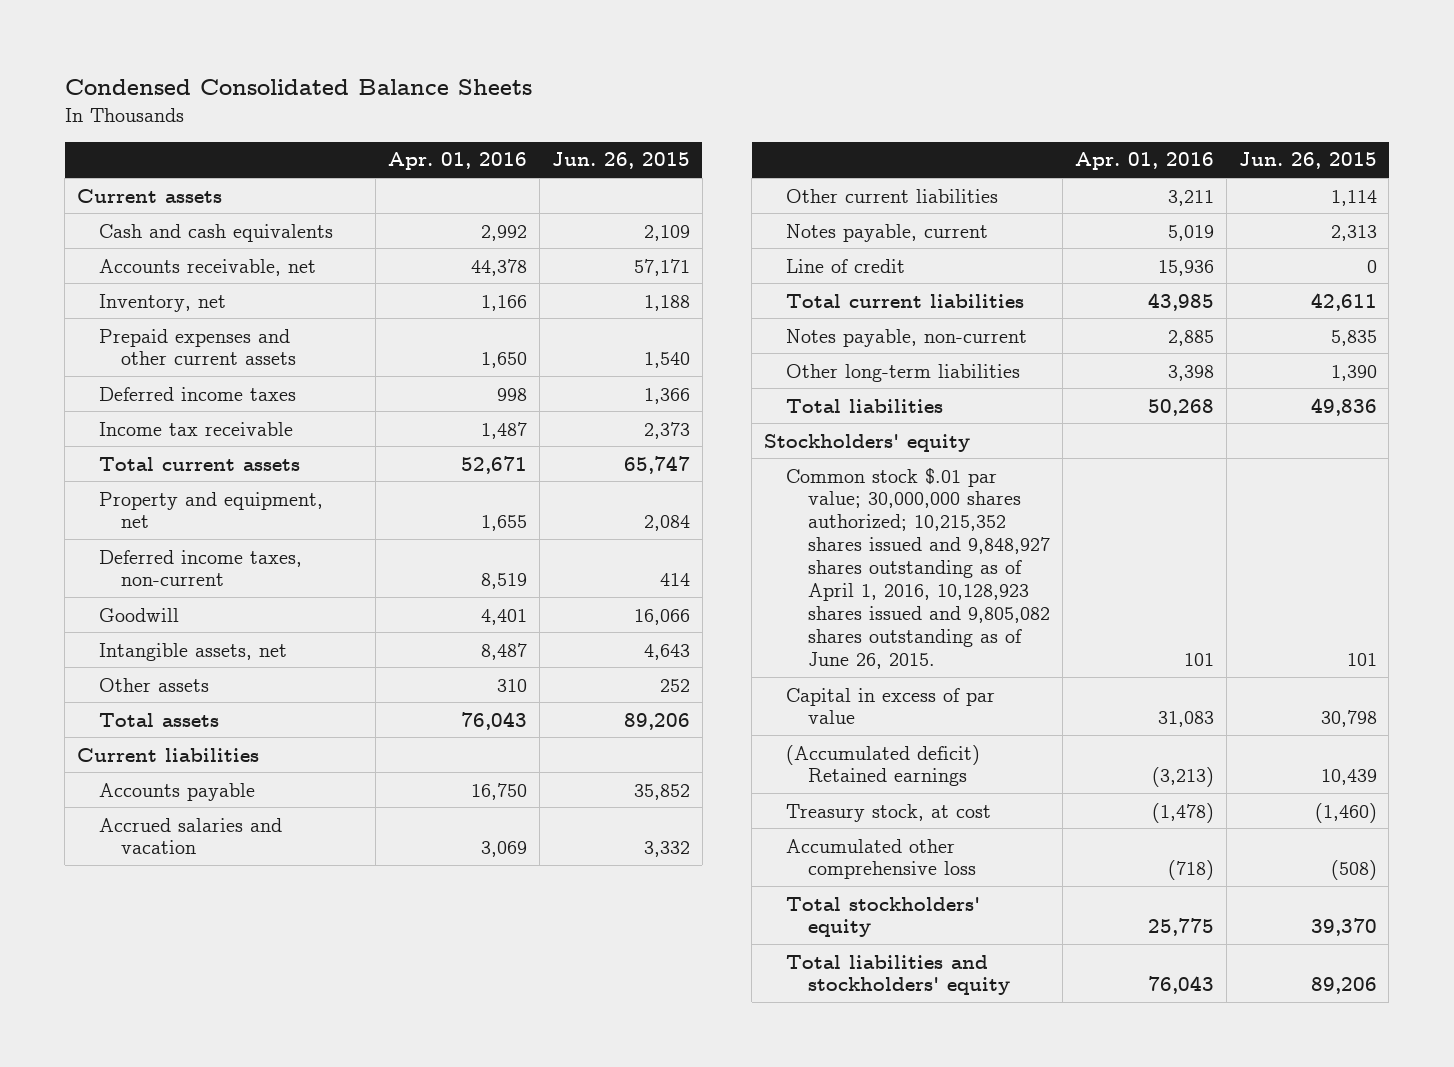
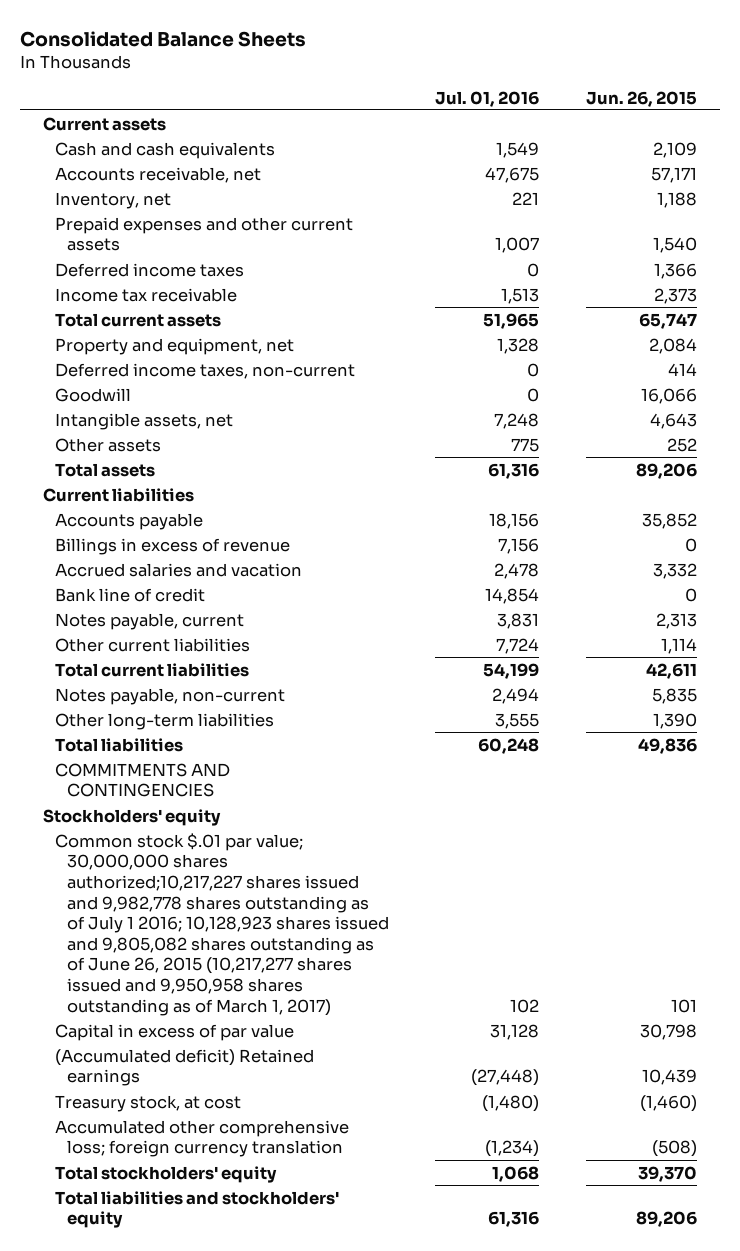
- Condensed Consolidated Balance Sheets
+ Consolidated Balance Sheets
- | Apr. 01, 2016 | Jun. 26, 2015
+ | Jul. 01, 2016 | Jun. 26, 2015
+ Billings in excess of revenue | 7,156 | 0
+ Bank line of credit | 14,854 | 0
- Line of credit | 15,936 | 0
moved down: Other current liabilities | 7,724 | 1,114
+ COMMITMENTS AND CONTINGENCIES
- Common stock $.01 par value; 30,000,000 shares authorized; 10,215,352 shares issued and 9,848,927 shares outstanding as of April 1, 2016, 10,128,923 shares issued and 9,805,082 shares outstanding as of June 26, 2015. | 101 | 101
+ Common stock $.01 par value; 30,000,000 shares authorized;10,217,227 shares issued and 9,982,778 shares outstanding as of July 1 2016; 10,128,923 shares issued and 9,805,082 shares outstanding as of June 26, 2015 (10,217,277 shares issued and 9,950,958 shares outstanding as of March 1, 2017) | 102 | 101
- Accumulated other comprehensive loss | (718) | (508)
+ Accumulated other comprehensive loss; foreign currency translation | (1,234) | (508)

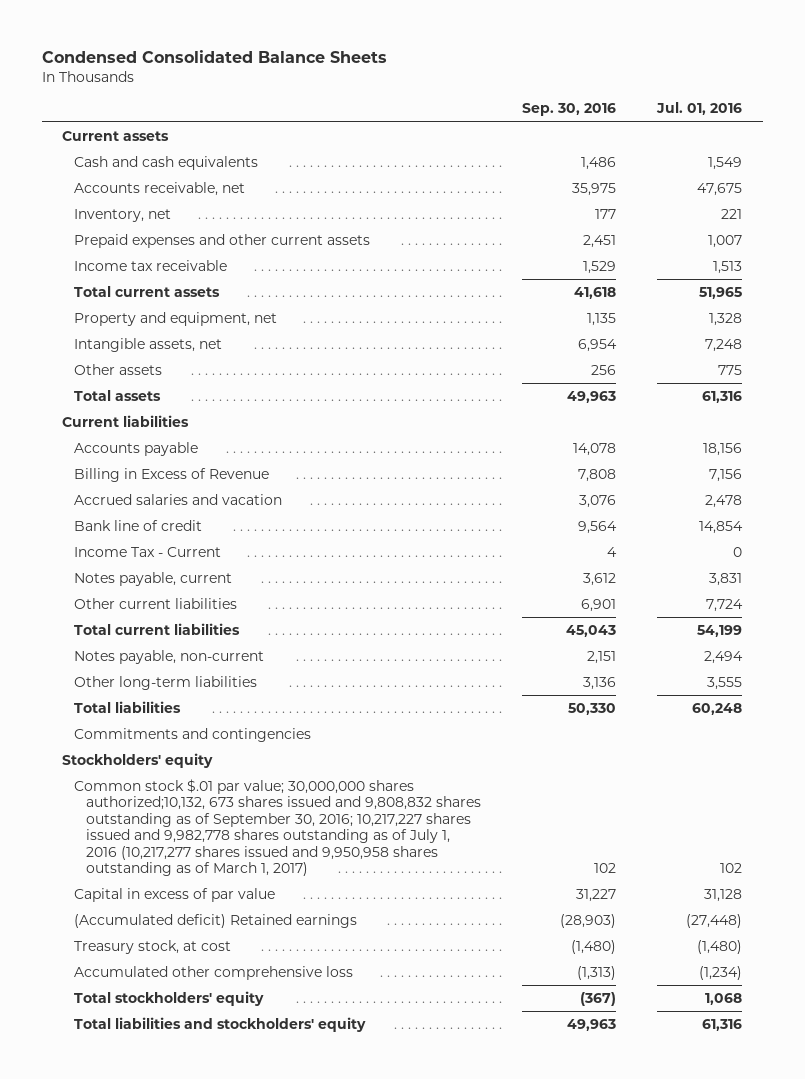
- Consolidated Balance Sheets
+ Condensed Consolidated Balance Sheets
- | Jul. 01, 2016 | Jun. 26, 2015
+ | Sep. 30, 2016 | Jul. 01, 2016
- Deferred income taxes | 0 | 1,366
- Deferred income taxes, non-current | 0 | 414
- Goodwill | 0 | 16,066
- Billings in excess of revenue | 7,156 | 0
+ Billing in Excess of Revenue | 7,808 | 7,156
+ Income Tax - Current | 4 | 0
- COMMITMENTS AND CONTINGENCIES
+ Commitments and contingencies
- Common stock $.01 par value; 30,000,000 shares authorized;10,217,227 shares issued and 9,982,778 shares outstanding as of July 1 2016; 10,128,923 shares issued and 9,805,082 shares outstanding as of June 26, 2015 (10,217,277 shares issued and 9,950,958 shares outstanding as of March 1, 2017) | 102 | 101
+ Common stock $.01 par value; 30,000,000 shares authorized;10,132, 673 shares issued and 9,808,832 shares outstanding as of September 30, 2016; 10,217,227 shares issued and 9,982,778 shares outstanding as of July 1, 2016 (10,217,277 shares issued and 9,950,958 shares outstanding as of March 1, 2017) | 102 | 102
- Accumulated other comprehensive loss; foreign currency translation | (1,234) | (508)
+ Accumulated other comprehensive loss | (1,313) | (1,234)

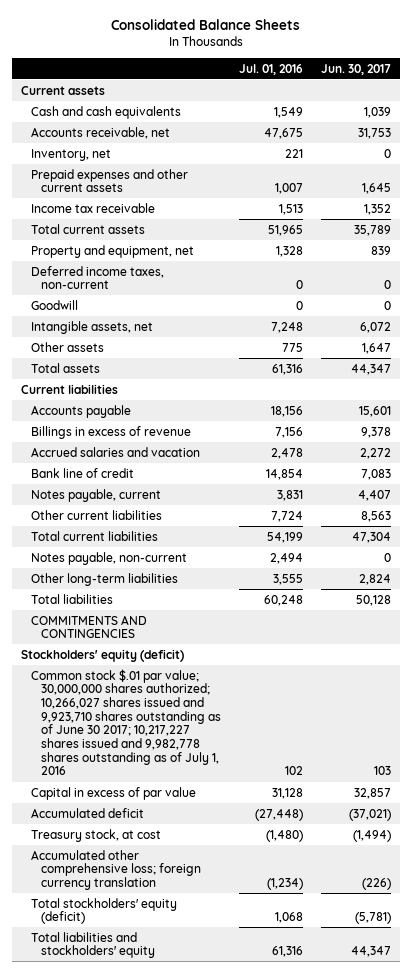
- Condensed Consolidated Balance Sheets
+ Consolidated Balance Sheets
- | Sep. 30, 2016 | Jul. 01, 2016
+ | Jul. 01, 2016 | Jun. 30, 2017
+ Deferred income taxes, non-current | 0 | 0
+ Goodwill | 0 | 0
- Billing in Excess of Revenue | 7,808 | 7,156
+ Billings in excess of revenue | 7,156 | 9,378
- Income Tax - Current | 4 | 0
- Commitments and contingencies
- Stockholders' equity
- Common stock $.01 par value; 30,000,000 shares authorized;10,132, 673 shares issued and 9,808,832 shares outstanding as of September 30, 2016; 10,217,227 shares issued and 9,982,778 shares outstanding as of July 1, 2016 (10,217,277 shares issued and 9,950,958 shares outstanding as of March 1, 2017) | 102 | 102
+ COMMITMENTS AND CONTINGENCIES
+ Stockholders' equity (deficit)
+ Common stock $.01 par value; 30,000,000 shares authorized; 10,266,027 shares issued and 9,923,710 shares outstanding as of June 30 2017; 10,217,227 shares issued and 9,982,778 shares outstanding as of July 1, 2016 | 102 | 103
- (Accumulated deficit) Retained earnings | (28,903) | (27,448)
+ Accumulated deficit | (27,448) | (37,021)
- Accumulated other comprehensive loss | (1,313) | (1,234)
- Total stockholders' equity | (367) | 1,068
+ Accumulated other comprehensive loss; foreign currency translation | (1,234) | (226)
+ Total stockholders' equity (deficit) | 1,068 | (5,781)

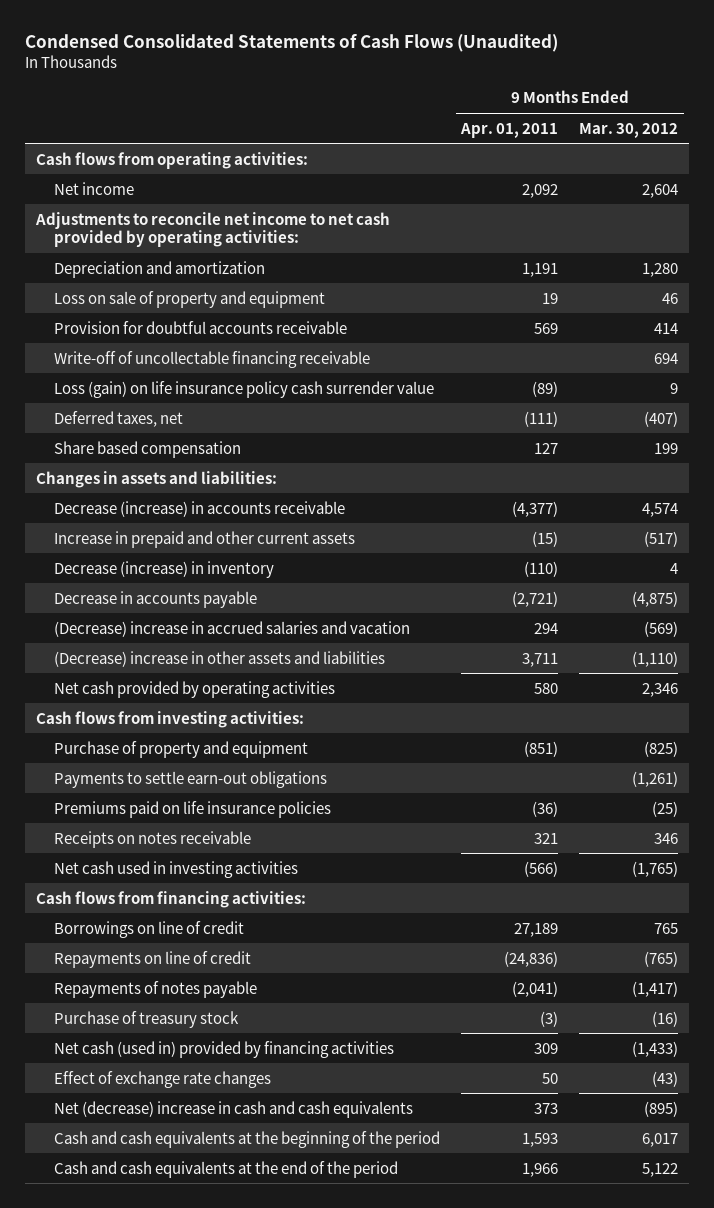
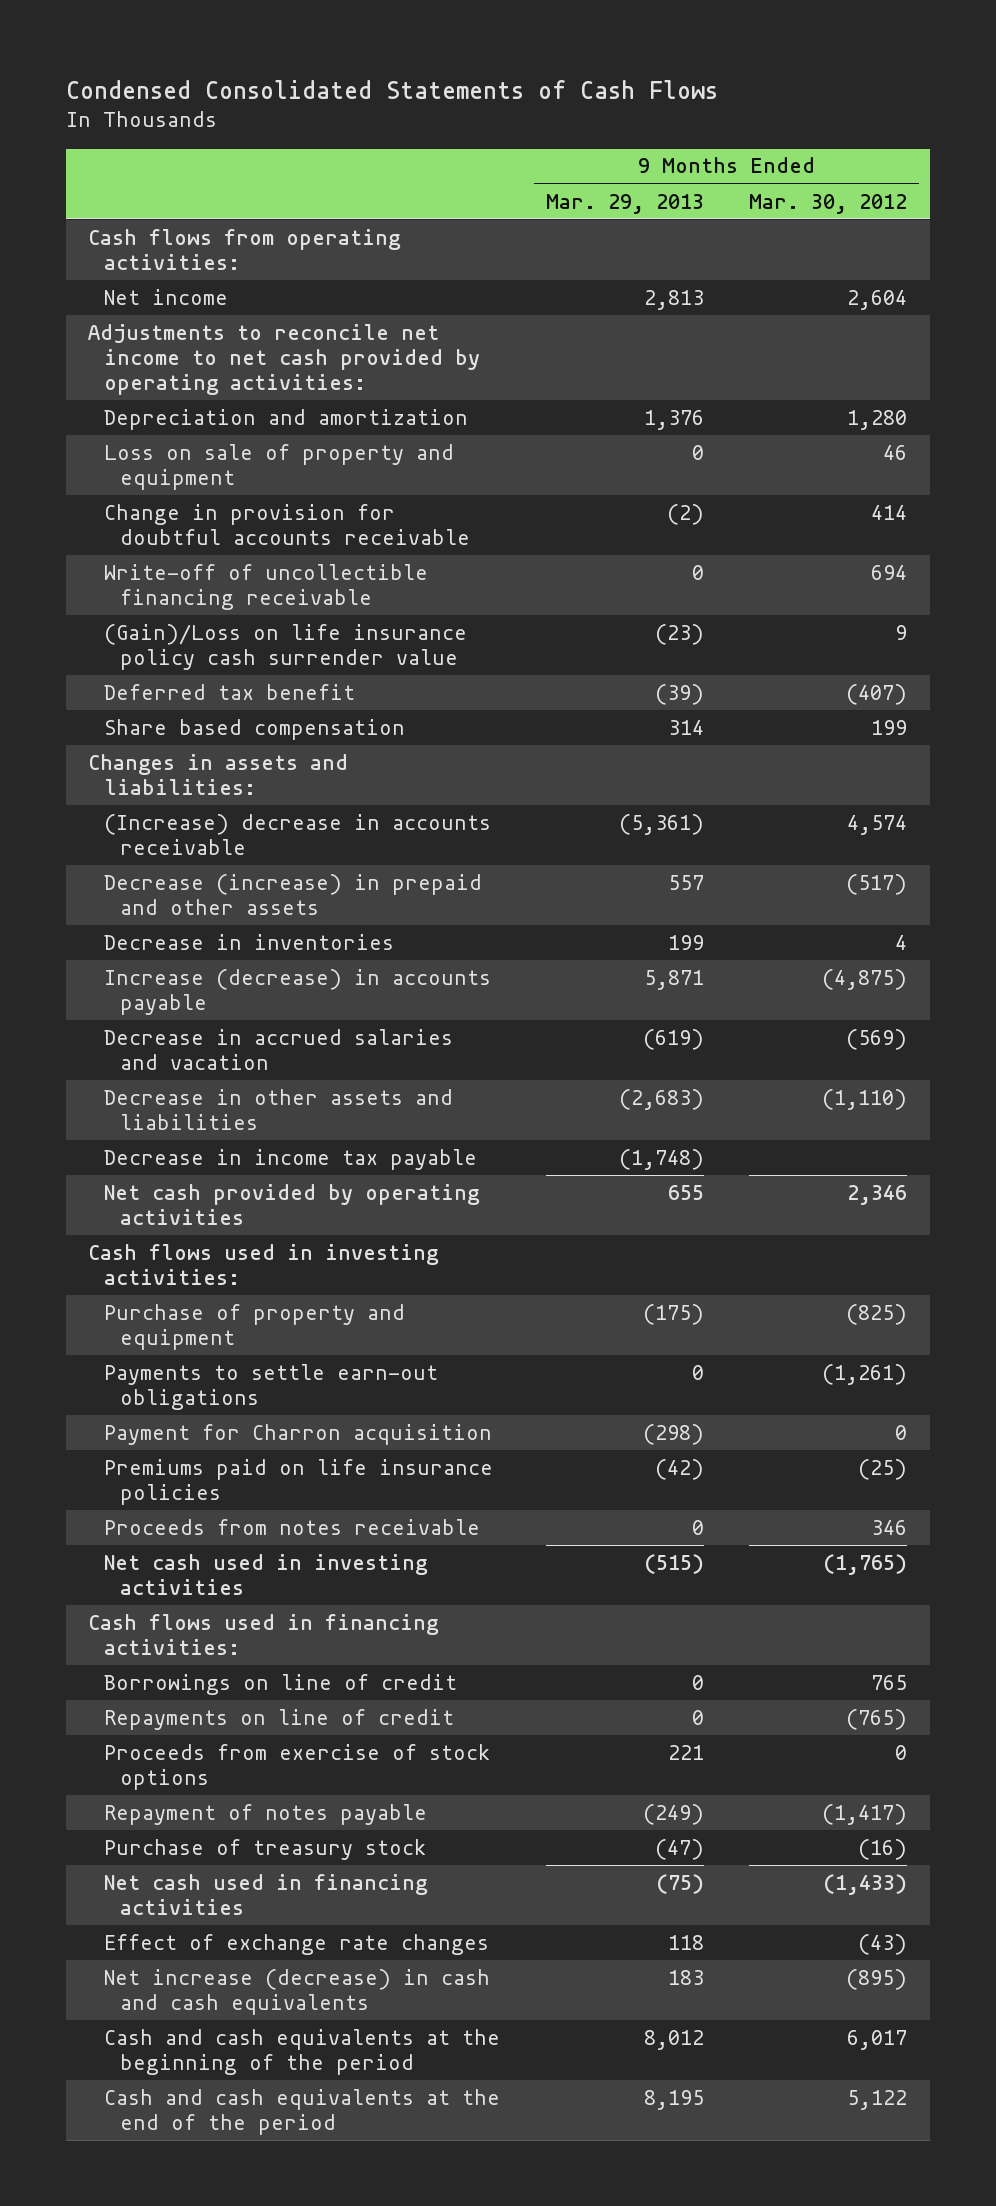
- Condensed Consolidated Statements of Cash Flows (Unaudited)
+ Condensed Consolidated Statements of Cash Flows
- | 9 Months Ended Apr. 01, 2011 | 9 Months Ended Mar. 30, 2012
+ | 9 Months Ended Mar. 29, 2013 | 9 Months Ended Mar. 30, 2012
- Provision for doubtful accounts receivable | 569 | 414
- Write-off of uncollectable financing receivable | | 694
- Loss (gain) on life insurance policy cash surrender value | (89) | 9
- Deferred taxes, net | (111) | (407)
+ Change in provision for doubtful accounts receivable | (2) | 414
+ Write-off of uncollectible financing receivable | 0 | 694
+ (Gain)/Loss on life insurance policy cash surrender value | (23) | 9
+ Deferred tax benefit | (39) | (407)
- Decrease (increase) in accounts receivable | (4,377) | 4,574
- Increase in prepaid and other current assets | (15) | (517)
- Decrease (increase) in inventory | (110) | 4
- Decrease in accounts payable | (2,721) | (4,875)
- (Decrease) increase in accrued salaries and vacation | 294 | (569)
- (Decrease) increase in other assets and liabilities | 3,711 | (1,110)
+ (Increase) decrease in accounts receivable | (5,361) | 4,574
+ Decrease (increase) in prepaid and other assets | 557 | (517)
+ Decrease in inventories | 199 | 4
+ Increase (decrease) in accounts payable | 5,871 | (4,875)
+ Decrease in accrued salaries and vacation | (619) | (569)
+ Decrease in other assets and liabilities | (2,683) | (1,110)
+ Decrease in income tax payable | (1,748) |
- Cash flows from investing activities:
+ Cash flows used in investing activities:
+ Payment for Charron acquisition | (298) | 0
- Receipts on notes receivable | 321 | 346
+ Proceeds from notes receivable | 0 | 346
- Cash flows from financing activities:
+ Cash flows used in financing activities:
- Repayments of notes payable | (2,041) | (1,417)
+ Proceeds from exercise of stock options | 221 | 0
+ Repayment of notes payable | (249) | (1,417)
- Net cash (used in) provided by financing activities | 309 | (1,433)
+ Net cash used in financing activities | (75) | (1,433)
- Net (decrease) increase in cash and cash equivalents | 373 | (895)
+ Net increase (decrease) in cash and cash equivalents | 183 | (895)

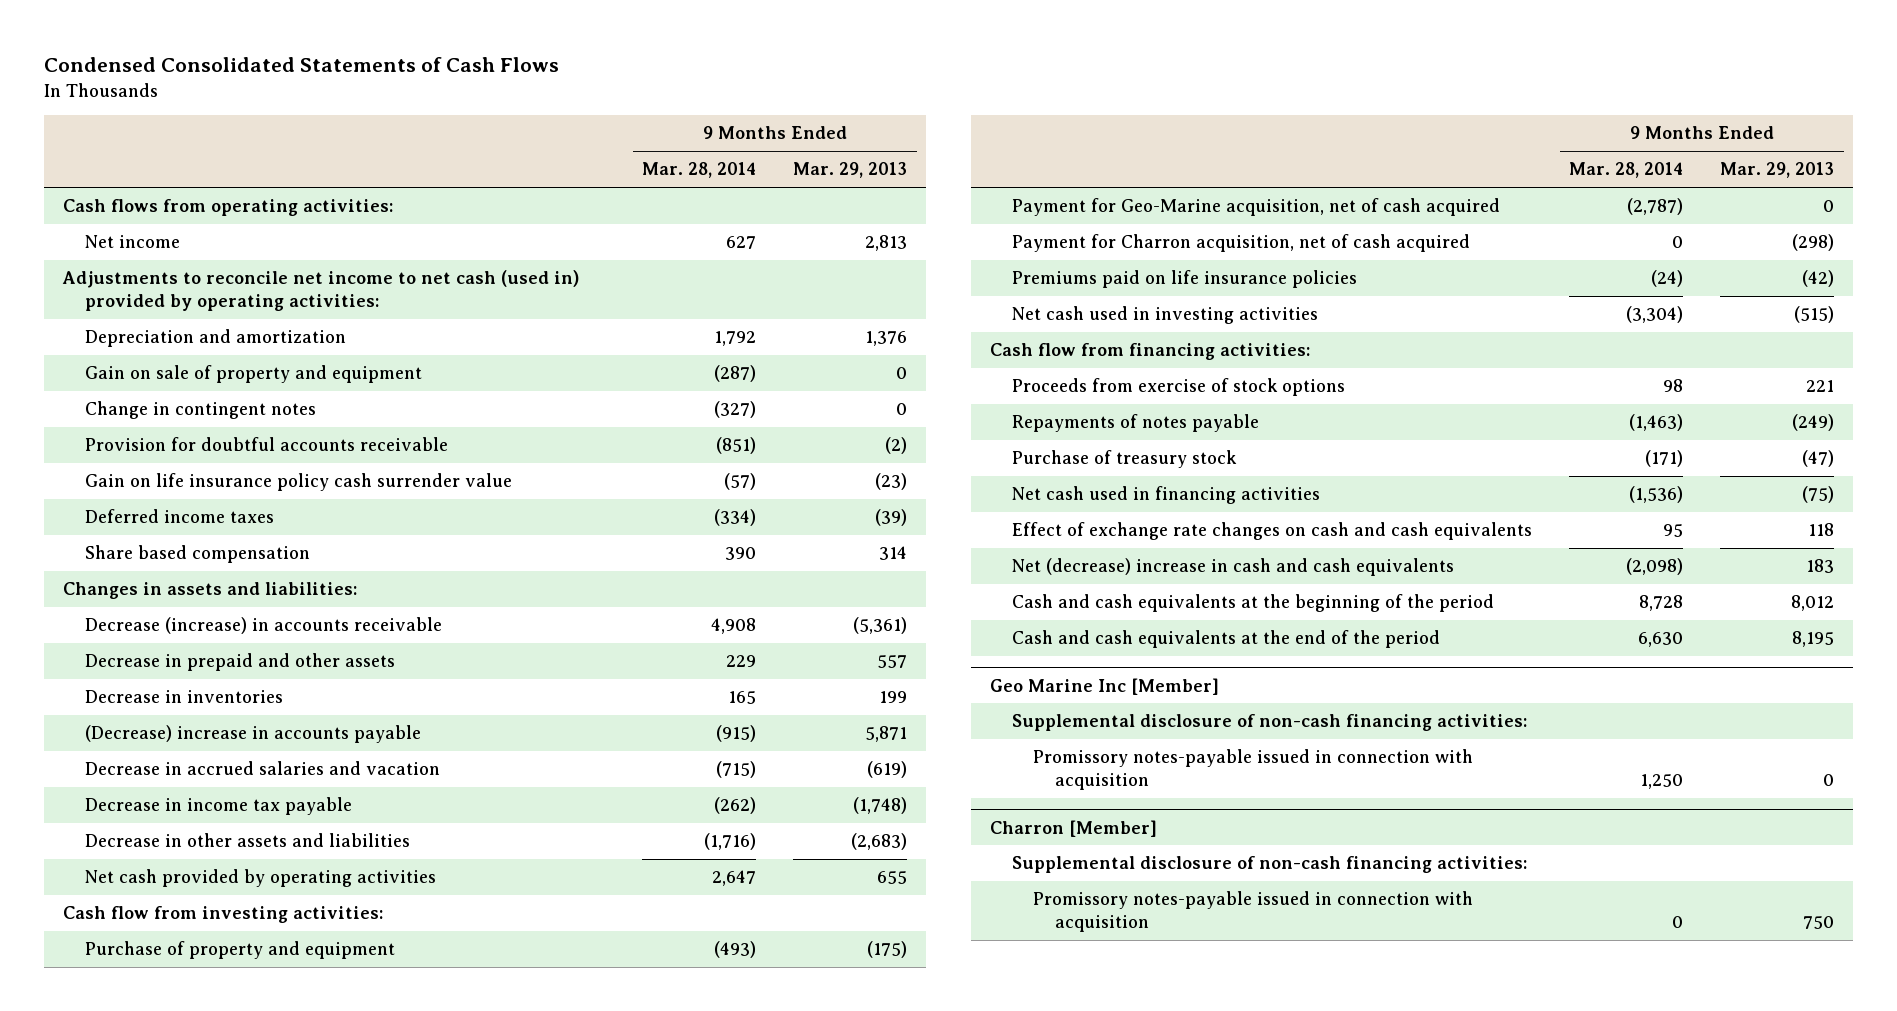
- | 9 Months Ended Mar. 29, 2013 | 9 Months Ended Mar. 30, 2012
+ | 9 Months Ended Mar. 28, 2014 | 9 Months Ended Mar. 29, 2013
- Adjustments to reconcile net income to net cash provided by operating activities:
+ Adjustments to reconcile net income to net cash (used in) provided by operating activities:
- Loss on sale of property and equipment | 0 | 46
- Change in provision for doubtful accounts receivable | (2) | 414
- Write-off of uncollectible financing receivable | 0 | 694
- (Gain)/Loss on life insurance policy cash surrender value | (23) | 9
- Deferred tax benefit | (39) | (407)
+ Gain on sale of property and equipment | (287) | 0
+ Change in contingent notes | (327) | 0
+ Provision for doubtful accounts receivable | (851) | (2)
+ Gain on life insurance policy cash surrender value | (57) | (23)
+ Deferred income taxes | (334) | (39)
- (Increase) decrease in accounts receivable | (5,361) | 4,574
- Decrease (increase) in prepaid and other assets | 557 | (517)
+ Decrease (increase) in accounts receivable | 4,908 | (5,361)
+ Decrease in prepaid and other assets | 229 | 557
- Increase (decrease) in accounts payable | 5,871 | (4,875)
+ (Decrease) increase in accounts payable | (915) | 5,871
moved down: Decrease in other assets and liabilities | (1,716) | (2,683)
- Cash flows used in investing activities:
+ Cash flow from investing activities:
- Payments to settle earn-out obligations | 0 | (1,261)
- Payment for Charron acquisition | (298) | 0
+ Payment for Geo-Marine acquisition, net of cash acquired | (2,787) | 0
+ Payment for Charron acquisition, net of cash acquired | 0 | (298)
- Proceeds from notes receivable | 0 | 346
- Cash flows used in financing activities:
- Borrowings on line of credit | 0 | 765
- Repayments on line of credit | 0 | (765)
+ Cash flow from financing activities:
- Repayment of notes payable | (249) | (1,417)
+ Repayments of notes payable | (1,463) | (249)
- Effect of exchange rate changes | 118 | (43)
- Net increase (decrease) in cash and cash equivalents | 183 | (895)
+ Effect of exchange rate changes on cash and cash equivalents | 95 | 118
+ Net (decrease) increase in cash and cash equivalents | (2,098) | 183
+ Geo Marine Inc [Member]
+ Supplemental disclosure of non-cash financing activities:
+ Promissory notes-payable issued in connection with acquisition | 1,250 | 0
+ Charron [Member]
+ Supplemental disclosure of non-cash financing activities:
+ Promissory notes-payable issued in connection with acquisition | 0 | 750

